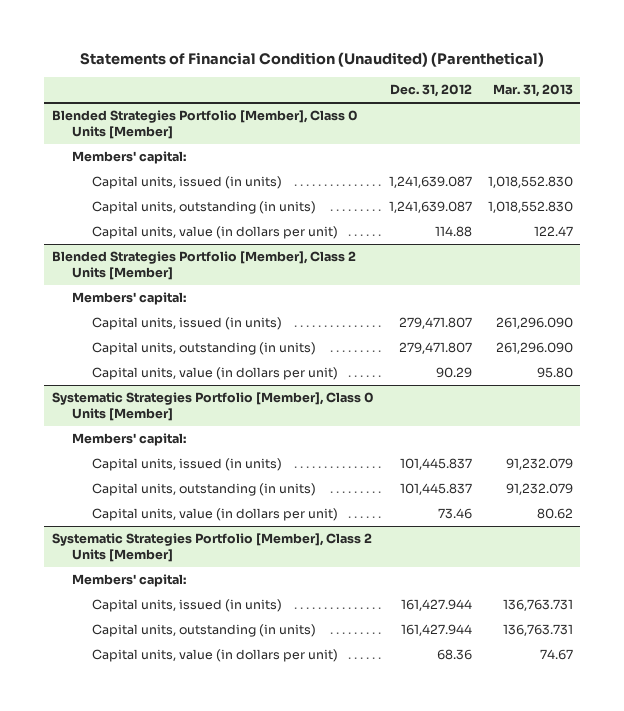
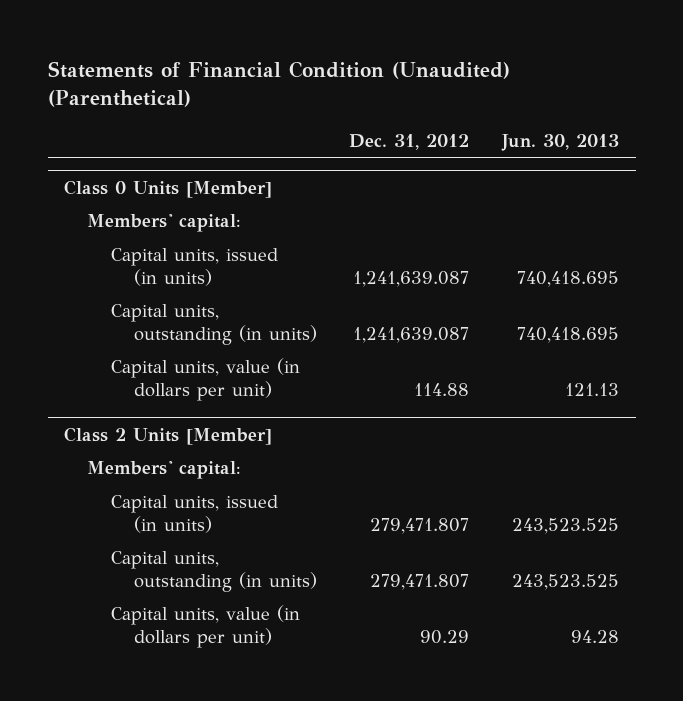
- | Dec. 31, 2012 | Mar. 31, 2013
+ | Dec. 31, 2012 | Jun. 30, 2013
- Blended Strategies Portfolio [Member], Class 0 Units [Member]
+ Class 0 Units [Member]
- Blended Strategies Portfolio [Member], Class 2 Units [Member]
+ Class 2 Units [Member]
- Systematic Strategies Portfolio [Member], Class 0 Units [Member]
- Members' capital:
- Capital units, issued (in units) | 101,445.837 | 91,232.079
- Capital units, outstanding (in units) | 101,445.837 | 91,232.079
- Capital units, value (in dollars per unit) | 73.46 | 80.62
- Systematic Strategies Portfolio [Member], Class 2 Units [Member]
- Members' capital:
- Capital units, issued (in units) | 161,427.944 | 136,763.731
- Capital units, outstanding (in units) | 161,427.944 | 136,763.731
- Capital units, value (in dollars per unit) | 68.36 | 74.67

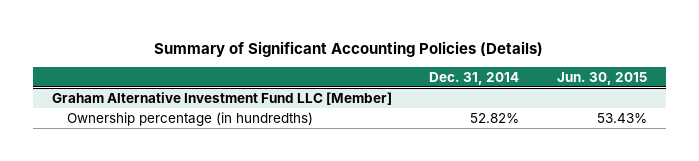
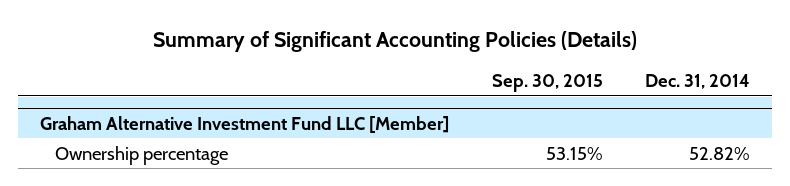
- | Dec. 31, 2014 | Jun. 30, 2015
+ | Sep. 30, 2015 | Dec. 31, 2014
@ Graham Alternative Investment Fund LLC [Member]
- Ownership percentage (in hundredths) | 52.82% | 53.43%
+ Ownership percentage | 53.15% | 52.82%

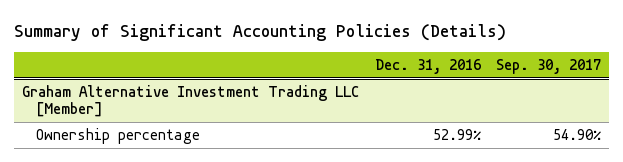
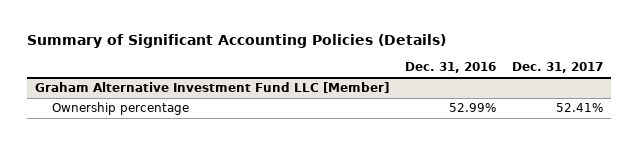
- | Dec. 31, 2016 | Sep. 30, 2017
+ | Dec. 31, 2016 | Dec. 31, 2017
- Graham Alternative Investment Trading LLC [Member]
+ Graham Alternative Investment Fund LLC [Member]

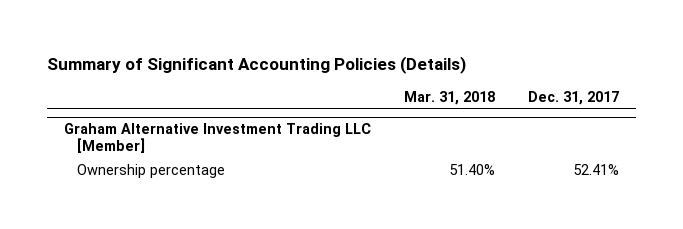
- | Dec. 31, 2016 | Dec. 31, 2017
+ | Mar. 31, 2018 | Dec. 31, 2017
- Graham Alternative Investment Fund LLC [Member]
+ Graham Alternative Investment Trading LLC [Member]

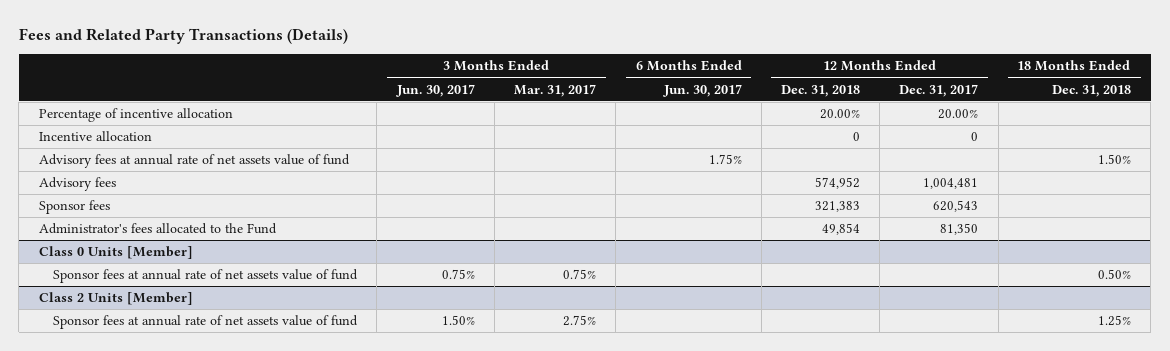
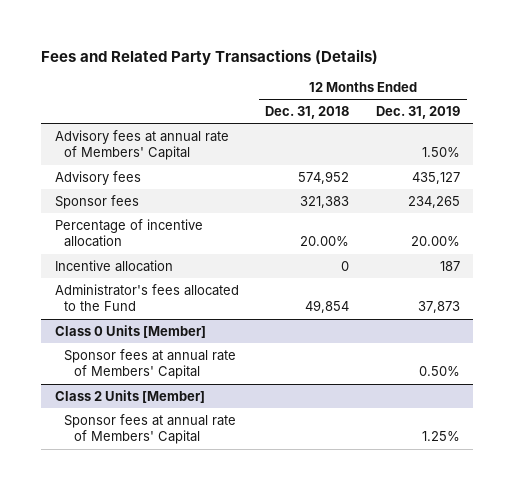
- | 3 Months Ended Jun. 30, 2017 | 3 Months Ended Mar. 31, 2017 | 6 Months Ended Jun. 30, 2017 | 12 Months Ended Dec. 31, 2018 | 12 Months Ended Dec. 31, 2017 | 18 Months Ended Dec. 31, 2018
+ | 12 Months Ended Dec. 31, 2018 | 12 Months Ended Dec. 31, 2019
- Advisory fees at annual rate of net assets value of fund | | | 1.75% | | | 1.50%
+ Advisory fees at annual rate of Members' Capital | | 1.50%
moved down: Percentage of incentive allocation | 20.00% | 20.00%
moved down: Incentive allocation | 0 | 187
@ Class 0 Units [Member]
- Sponsor fees at annual rate of net assets value of fund | 0.75% | 0.75% | | | | 0.50%
+ Sponsor fees at annual rate of Members' Capital | | 0.50%
@ Class 2 Units [Member]
- Sponsor fees at annual rate of net assets value of fund | 1.50% | 2.75% | | | | 1.25%
+ Sponsor fees at annual rate of Members' Capital | | 1.25%

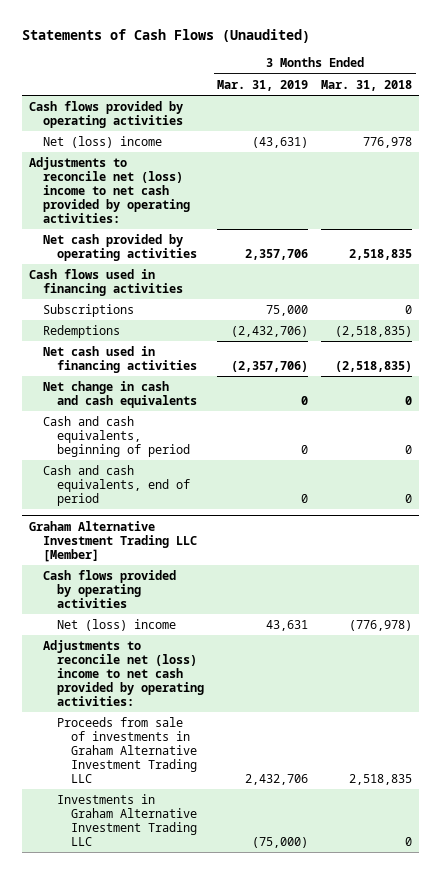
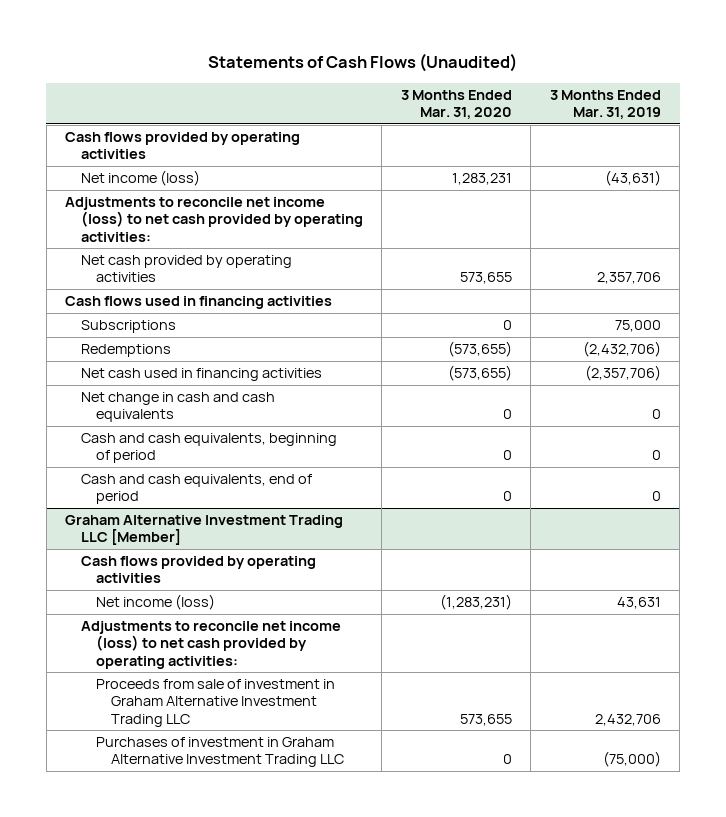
- | 3 Months Ended Mar. 31, 2019 | 3 Months Ended Mar. 31, 2018
+ | 3 Months Ended Mar. 31, 2020 | 3 Months Ended Mar. 31, 2019
- Net (loss) income | (43,631) | 776,978
- Adjustments to reconcile net (loss) income to net cash provided by operating activities:
+ Net income (loss) | 1,283,231 | (43,631)
+ Adjustments to reconcile net income (loss) to net cash provided by operating activities:
@ Graham Alternative Investment Trading LLC [Member]
- Net (loss) income | 43,631 | (776,978)
- Adjustments to reconcile net (loss) income to net cash provided by operating activities:
- Proceeds from sale of investments in Graham Alternative Investment Trading LLC | 2,432,706 | 2,518,835
- Investments in Graham Alternative Investment Trading LLC | (75,000) | 0
+ Net income (loss) | (1,283,231) | 43,631
+ Adjustments to reconcile net income (loss) to net cash provided by operating activities:
+ Proceeds from sale of investment in Graham Alternative Investment Trading LLC | 573,655 | 2,432,706
+ Purchases of investment in Graham Alternative Investment Trading LLC | 0 | (75,000)

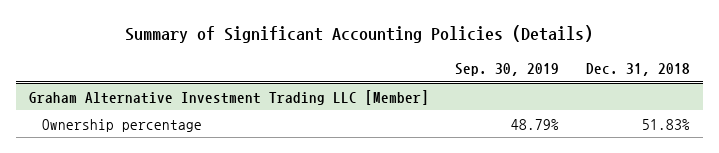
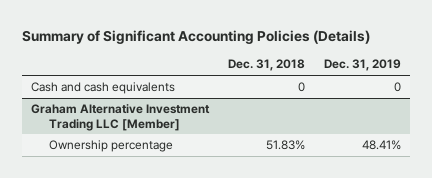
- | Sep. 30, 2019 | Dec. 31, 2018
+ | Dec. 31, 2018 | Dec. 31, 2019
+ Cash and cash equivalents | 0 | 0

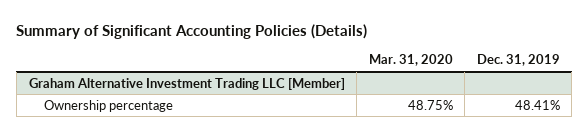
- | Dec. 31, 2018 | Dec. 31, 2019
+ | Mar. 31, 2020 | Dec. 31, 2019
- Cash and cash equivalents | 0 | 0

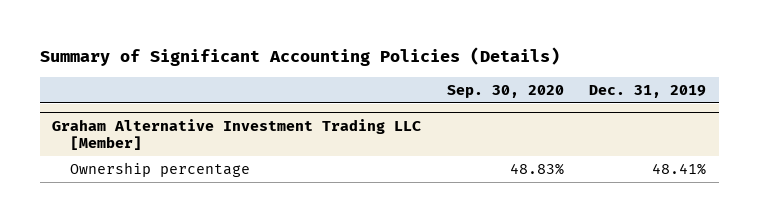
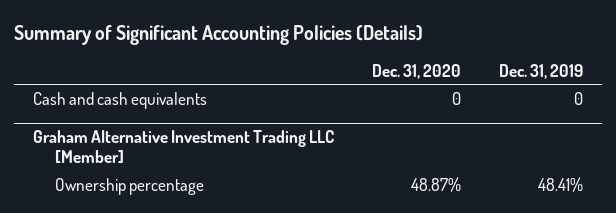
- | Sep. 30, 2020 | Dec. 31, 2019
+ | Dec. 31, 2020 | Dec. 31, 2019
+ Cash and cash equivalents | 0 | 0

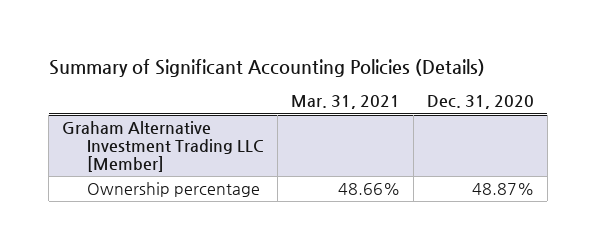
- | Dec. 31, 2020 | Dec. 31, 2019
+ | Mar. 31, 2021 | Dec. 31, 2020
- Cash and cash equivalents | 0 | 0

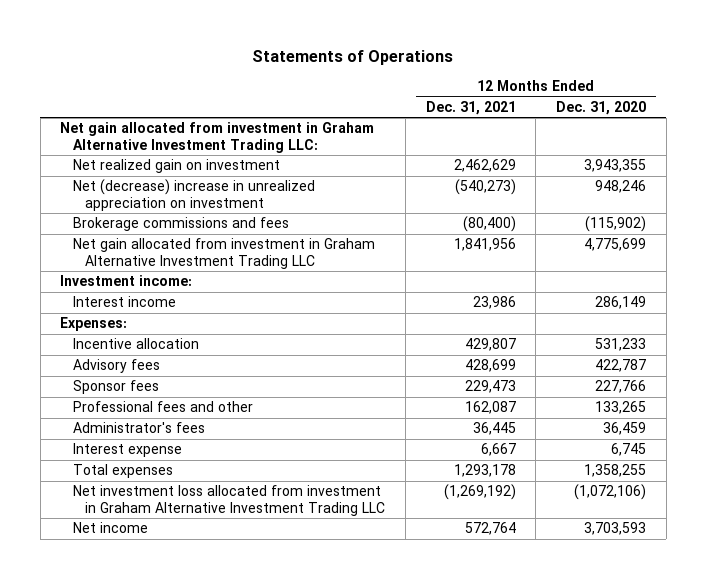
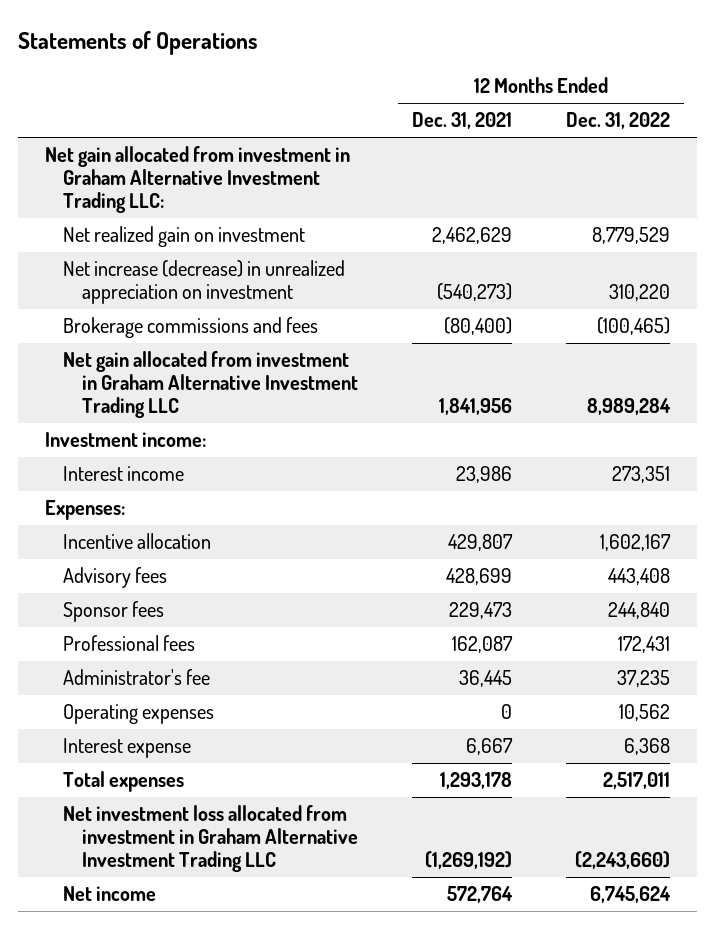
- | 12 Months Ended Dec. 31, 2021 | 12 Months Ended Dec. 31, 2020
+ | 12 Months Ended Dec. 31, 2021 | 12 Months Ended Dec. 31, 2022
- Net (decrease) increase in unrealized appreciation on investment | (540,273) | 948,246
+ Net increase (decrease) in unrealized appreciation on investment | (540,273) | 310,220
- Professional fees and other | 162,087 | 133,265
- Administrator's fees | 36,445 | 36,459
+ Professional fees | 162,087 | 172,431
+ Administrator's fee | 36,445 | 37,235
+ Operating expenses | 0 | 10,562

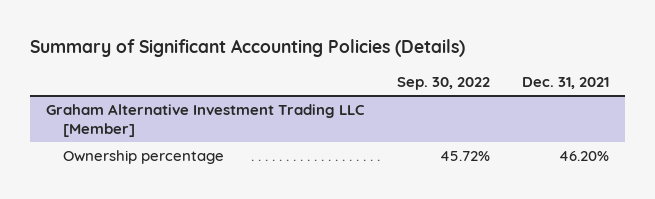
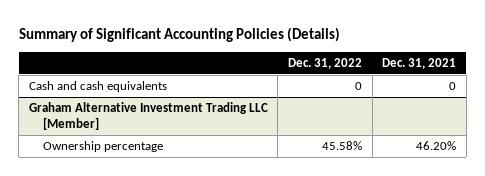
- | Sep. 30, 2022 | Dec. 31, 2021
+ | Dec. 31, 2022 | Dec. 31, 2021
+ Cash and cash equivalents | 0 | 0

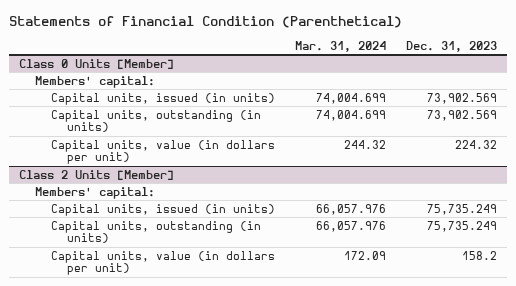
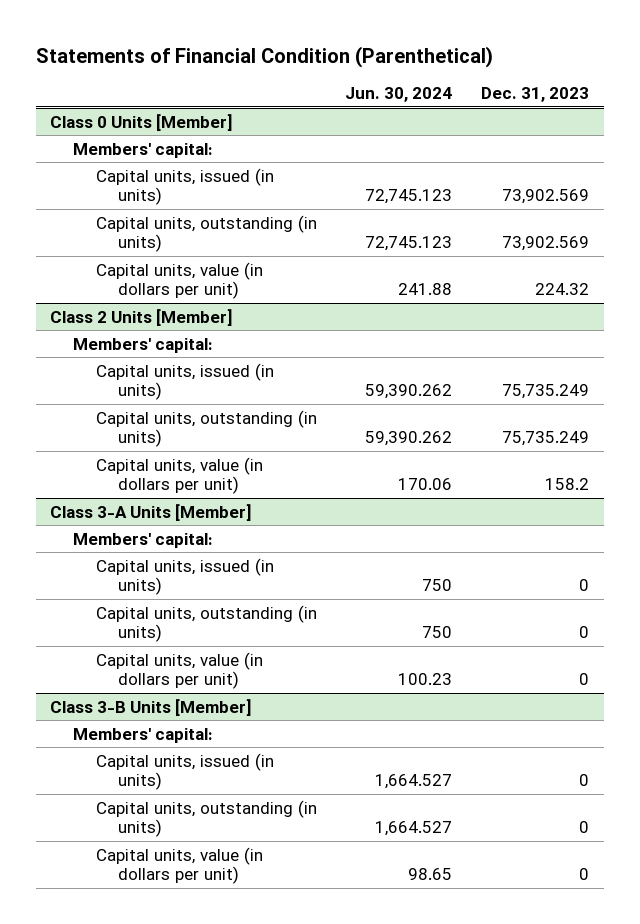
- | Mar. 31, 2024 | Dec. 31, 2023
+ | Jun. 30, 2024 | Dec. 31, 2023
+ Class 3-A Units [Member]
+ Members' capital:
+ Capital units, issued (in units) | 750 | 0
+ Capital units, outstanding (in units) | 750 | 0
+ Capital units, value (in dollars per unit) | 100.23 | 0
+ Class 3-B Units [Member]
+ Members' capital:
+ Capital units, issued (in units) | 1,664.527 | 0
+ Capital units, outstanding (in units) | 1,664.527 | 0
+ Capital units, value (in dollars per unit) | 98.65 | 0

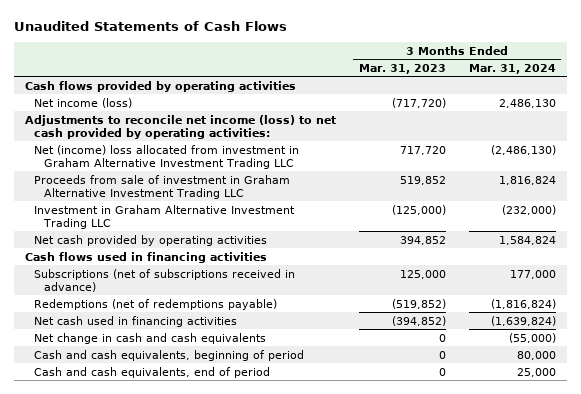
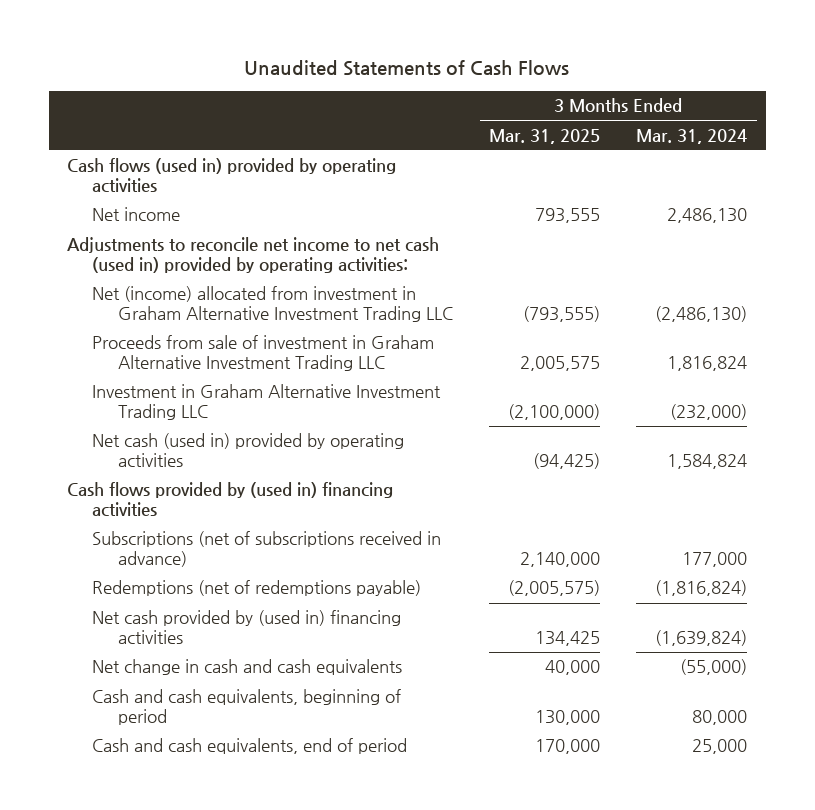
- | 3 Months Ended Mar. 31, 2023 | 3 Months Ended Mar. 31, 2024
+ | 3 Months Ended Mar. 31, 2025 | 3 Months Ended Mar. 31, 2024
- Cash flows provided by operating activities
- Net income (loss) | (717,720) | 2,486,130
- Adjustments to reconcile net income (loss) to net cash provided by operating activities:
- Net (income) loss allocated from investment in Graham Alternative Investment Trading LLC | 717,720 | (2,486,130)
+ Cash flows (used in) provided by operating activities
+ Net income | 793,555 | 2,486,130
+ Adjustments to reconcile net income to net cash (used in) provided by operating activities:
+ Net (income) allocated from investment in Graham Alternative Investment Trading LLC | (793,555) | (2,486,130)
- Net cash provided by operating activities | 394,852 | 1,584,824
- Cash flows used in financing activities
+ Net cash (used in) provided by operating activities | (94,425) | 1,584,824
+ Cash flows provided by (used in) financing activities
- Net cash used in financing activities | (394,852) | (1,639,824)
+ Net cash provided by (used in) financing activities | 134,425 | (1,639,824)

